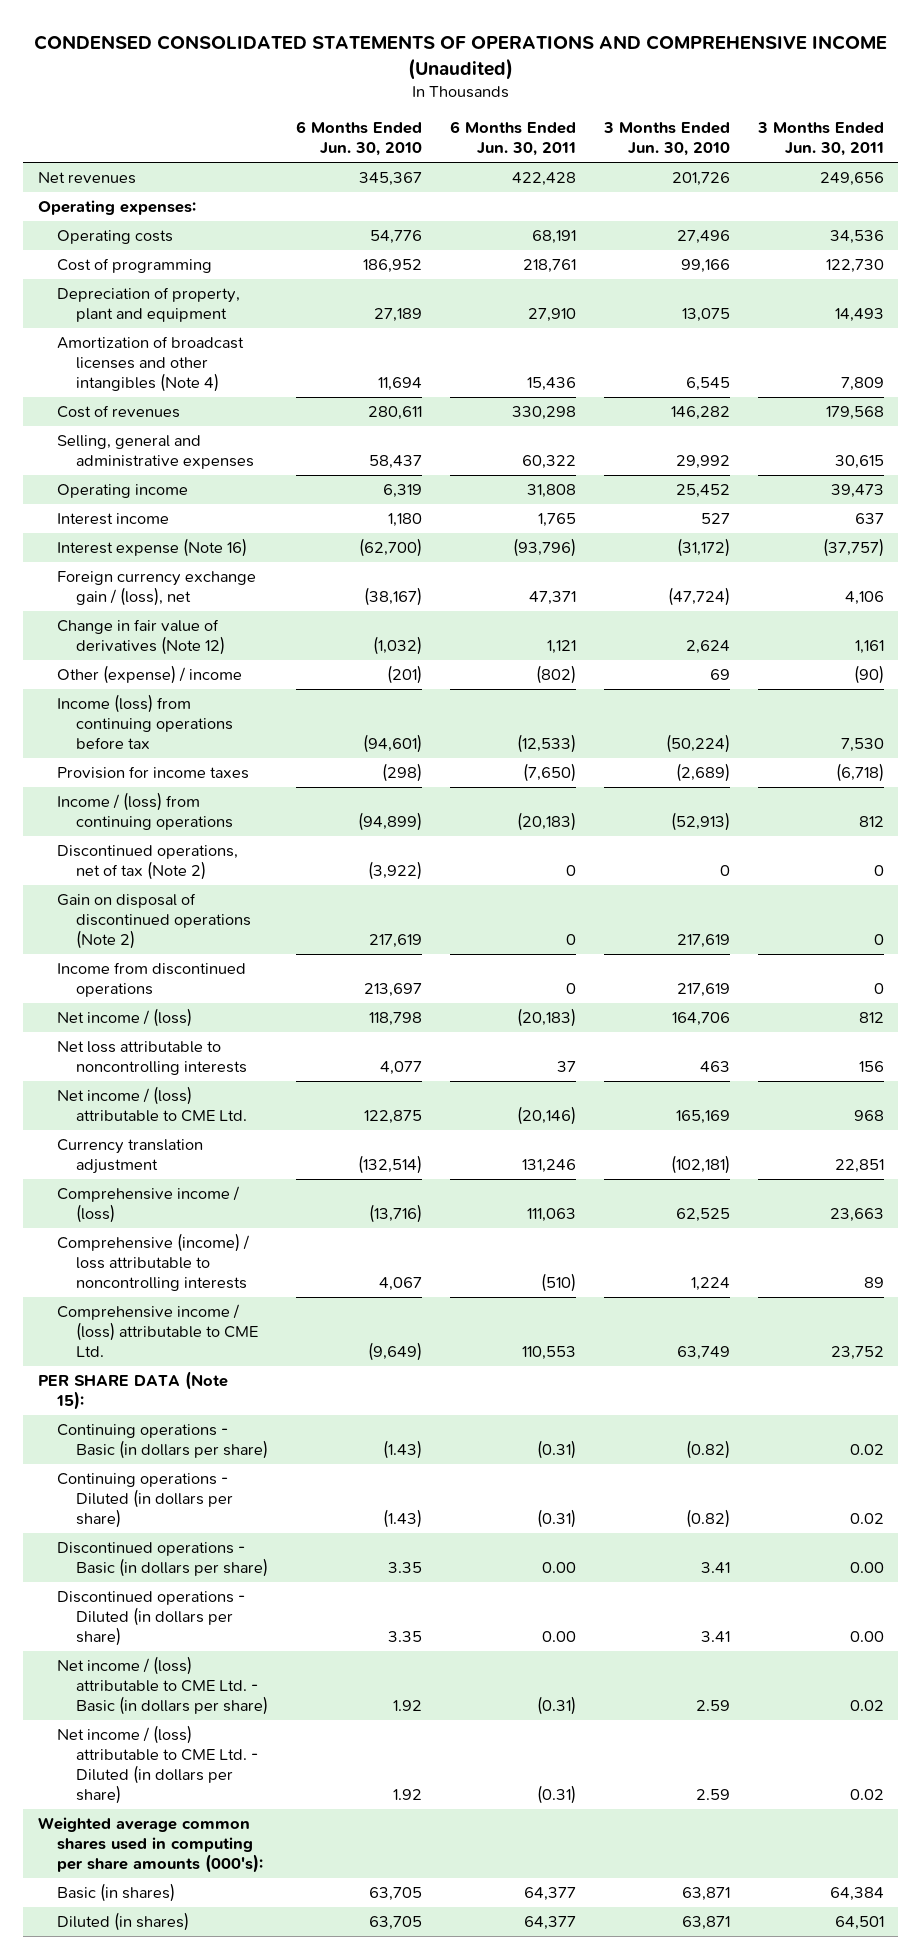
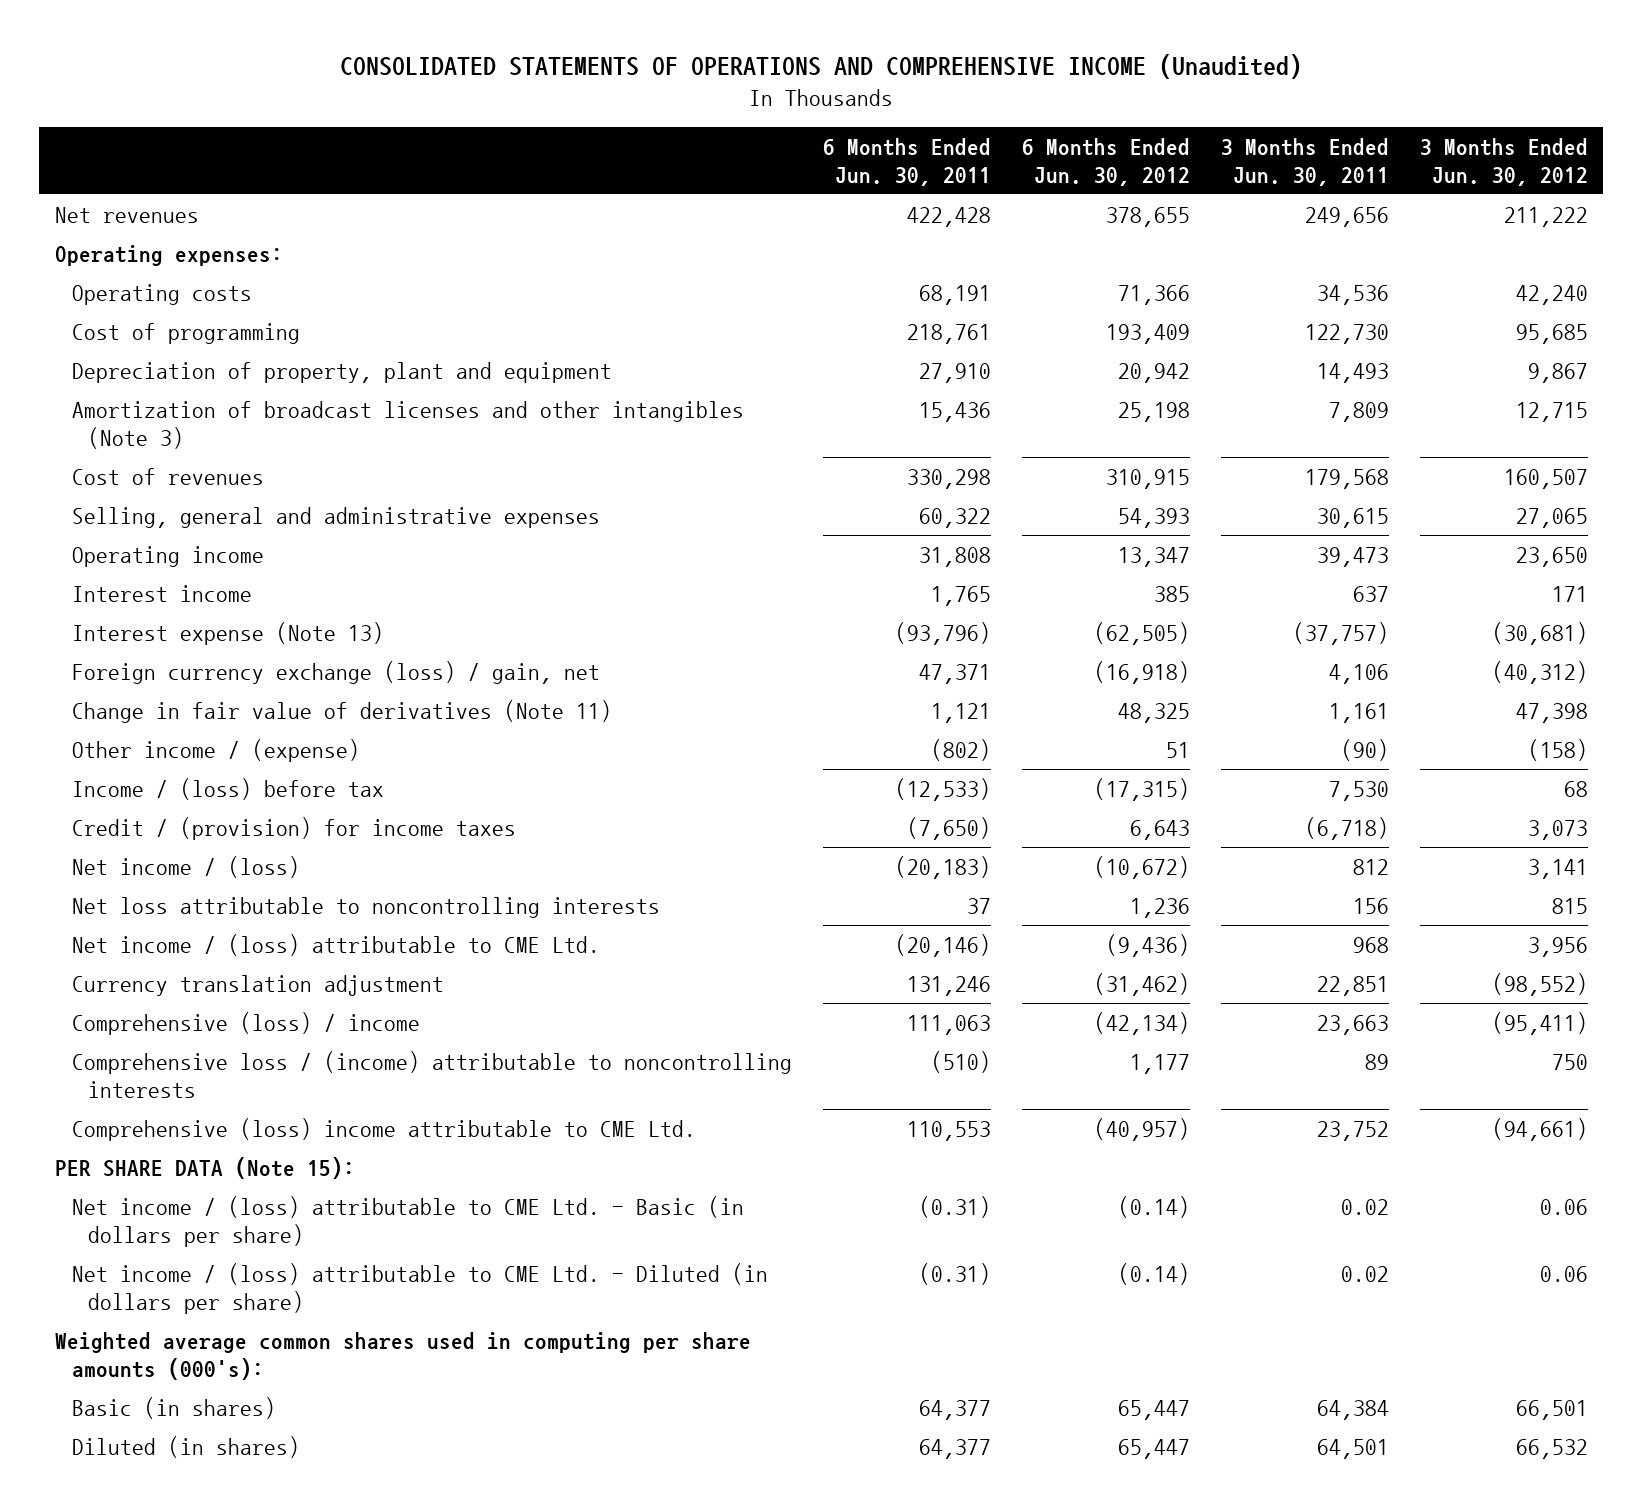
- CONDENSED CONSOLIDATED STATEMENTS OF OPERATIONS AND COMPREHENSIVE INCOME (Unaudited)
+ CONSOLIDATED STATEMENTS OF OPERATIONS AND COMPREHENSIVE INCOME (Unaudited)
- | 6 Months Ended Jun. 30, 2010 | 6 Months Ended Jun. 30, 2011 | 3 Months Ended Jun. 30, 2010 | 3 Months Ended Jun. 30, 2011
+ | 6 Months Ended Jun. 30, 2011 | 6 Months Ended Jun. 30, 2012 | 3 Months Ended Jun. 30, 2011 | 3 Months Ended Jun. 30, 2012
- Amortization of broadcast licenses and other intangibles (Note 4) | 11,694 | 15,436 | 6,545 | 7,809
+ Amortization of broadcast licenses and other intangibles (Note 3) | 15,436 | 25,198 | 7,809 | 12,715
- Interest expense (Note 16) | (62,700) | (93,796) | (31,172) | (37,757)
- Foreign currency exchange gain / (loss), net | (38,167) | 47,371 | (47,724) | 4,106
- Change in fair value of derivatives (Note 12) | (1,032) | 1,121 | 2,624 | 1,161
- Other (expense) / income | (201) | (802) | 69 | (90)
- Income (loss) from continuing operations before tax | (94,601) | (12,533) | (50,224) | 7,530
- Provision for income taxes | (298) | (7,650) | (2,689) | (6,718)
- Income / (loss) from continuing operations | (94,899) | (20,183) | (52,913) | 812
- Discontinued operations, net of tax (Note 2) | (3,922) | 0 | 0 | 0
- Gain on disposal of discontinued operations (Note 2) | 217,619 | 0 | 217,619 | 0
- Income from discontinued operations | 213,697 | 0 | 217,619 | 0
+ Interest expense (Note 13) | (93,796) | (62,505) | (37,757) | (30,681)
+ Foreign currency exchange (loss) / gain, net | 47,371 | (16,918) | 4,106 | (40,312)
+ Change in fair value of derivatives (Note 11) | 1,121 | 48,325 | 1,161 | 47,398
+ Other income / (expense) | (802) | 51 | (90) | (158)
+ Income / (loss) before tax | (12,533) | (17,315) | 7,530 | 68
+ Credit / (provision) for income taxes | (7,650) | 6,643 | (6,718) | 3,073
- Comprehensive income / (loss) | (13,716) | 111,063 | 62,525 | 23,663
- Comprehensive (income) / loss attributable to noncontrolling interests | 4,067 | (510) | 1,224 | 89
- Comprehensive income / (loss) attributable to CME Ltd. | (9,649) | 110,553 | 63,749 | 23,752
+ Comprehensive (loss) / income | 111,063 | (42,134) | 23,663 | (95,411)
+ Comprehensive loss / (income) attributable to noncontrolling interests | (510) | 1,177 | 89 | 750
+ Comprehensive (loss) income attributable to CME Ltd. | 110,553 | (40,957) | 23,752 | (94,661)
- Continuing operations - Basic (in dollars per share) | (1.43) | (0.31) | (0.82) | 0.02
- Continuing operations - Diluted (in dollars per share) | (1.43) | (0.31) | (0.82) | 0.02
- Discontinued operations - Basic (in dollars per share) | 3.35 | 0.00 | 3.41 | 0.00
- Discontinued operations - Diluted (in dollars per share) | 3.35 | 0.00 | 3.41 | 0.00

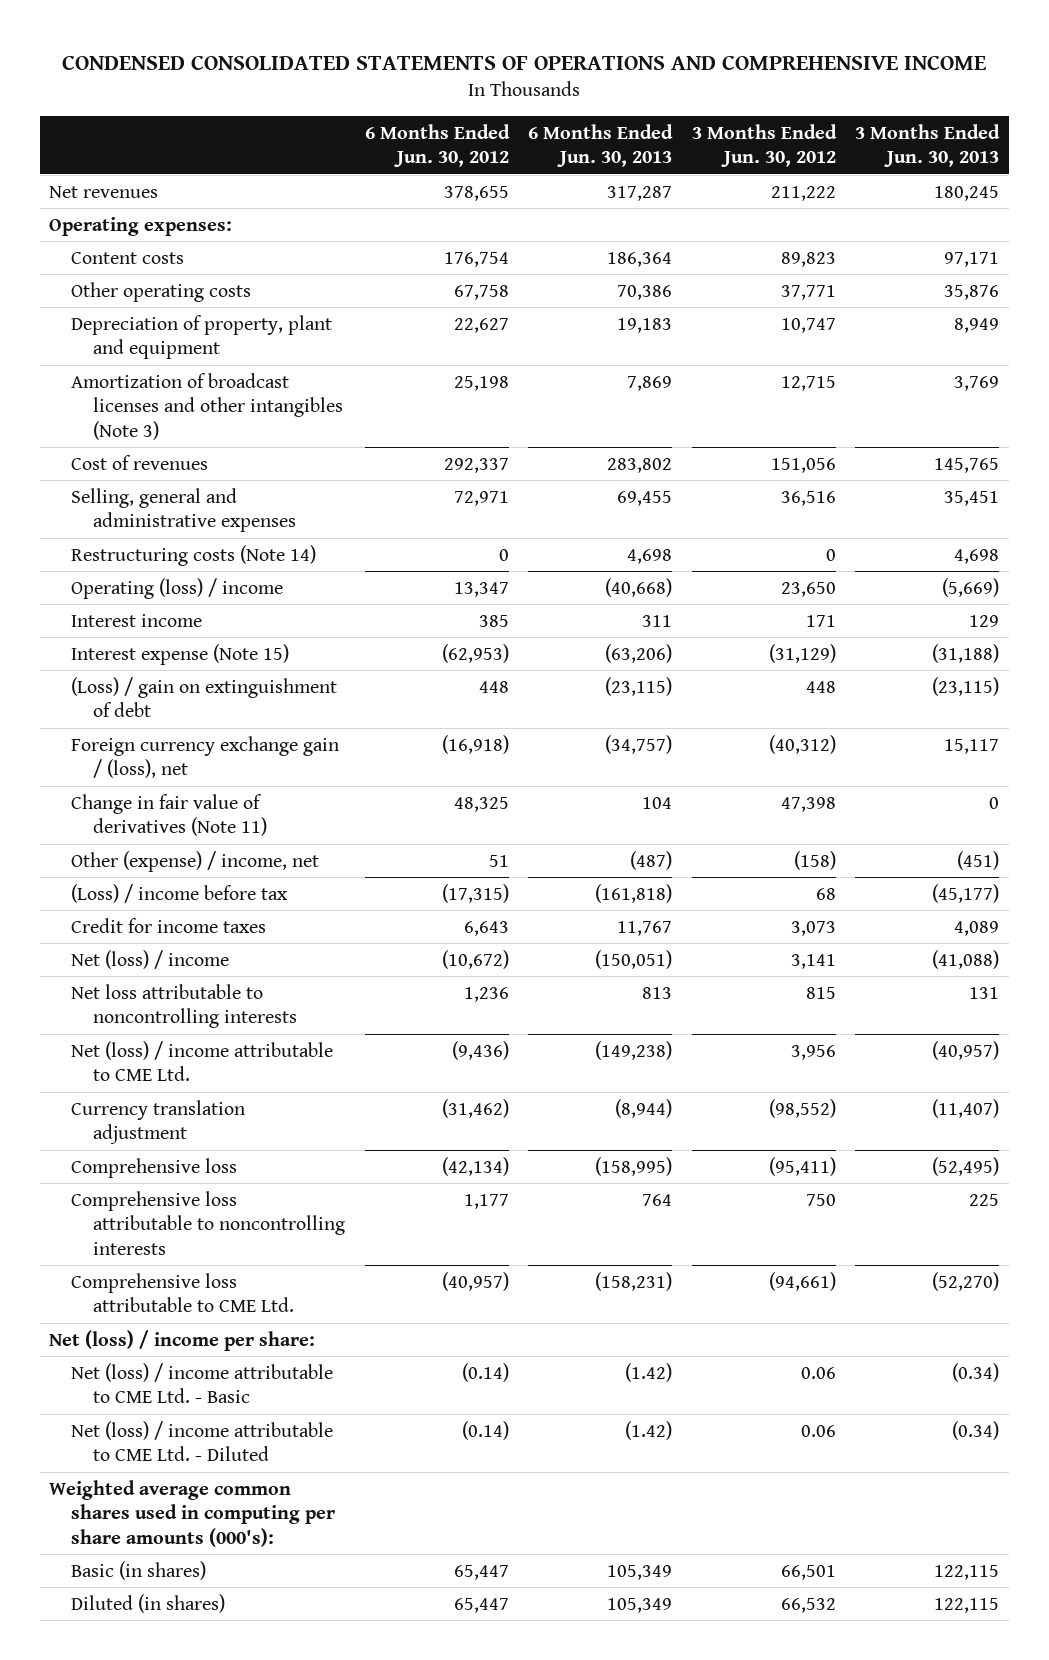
- CONSOLIDATED STATEMENTS OF OPERATIONS AND COMPREHENSIVE INCOME (Unaudited)
+ CONDENSED CONSOLIDATED STATEMENTS OF OPERATIONS AND COMPREHENSIVE INCOME
- | 6 Months Ended Jun. 30, 2011 | 6 Months Ended Jun. 30, 2012 | 3 Months Ended Jun. 30, 2011 | 3 Months Ended Jun. 30, 2012
+ | 6 Months Ended Jun. 30, 2012 | 6 Months Ended Jun. 30, 2013 | 3 Months Ended Jun. 30, 2012 | 3 Months Ended Jun. 30, 2013
- Operating costs | 68,191 | 71,366 | 34,536 | 42,240
- Cost of programming | 218,761 | 193,409 | 122,730 | 95,685
- Depreciation of property, plant and equipment | 27,910 | 20,942 | 14,493 | 9,867
+ Content costs | 176,754 | 186,364 | 89,823 | 97,171
+ Other operating costs | 67,758 | 70,386 | 37,771 | 35,876
+ Depreciation of property, plant and equipment | 22,627 | 19,183 | 10,747 | 8,949
- Cost of revenues | 330,298 | 310,915 | 179,568 | 160,507
- Selling, general and administrative expenses | 60,322 | 54,393 | 30,615 | 27,065
- Operating income | 31,808 | 13,347 | 39,473 | 23,650
+ Cost of revenues | 292,337 | 283,802 | 151,056 | 145,765
+ Selling, general and administrative expenses | 72,971 | 69,455 | 36,516 | 35,451
+ Restructuring costs (Note 14) | 0 | 4,698 | 0 | 4,698
+ Operating (loss) / income | 13,347 | (40,668) | 23,650 | (5,669)
- Interest expense (Note 13) | (93,796) | (62,505) | (37,757) | (30,681)
- Foreign currency exchange (loss) / gain, net | 47,371 | (16,918) | 4,106 | (40,312)
+ Interest expense (Note 15) | (62,953) | (63,206) | (31,129) | (31,188)
+ (Loss) / gain on extinguishment of debt | 448 | (23,115) | 448 | (23,115)
+ Foreign currency exchange gain / (loss), net | (16,918) | (34,757) | (40,312) | 15,117
- Other income / (expense) | (802) | 51 | (90) | (158)
- Income / (loss) before tax | (12,533) | (17,315) | 7,530 | 68
- Credit / (provision) for income taxes | (7,650) | 6,643 | (6,718) | 3,073
- Net income / (loss) | (20,183) | (10,672) | 812 | 3,141
+ Other (expense) / income, net | 51 | (487) | (158) | (451)
+ (Loss) / income before tax | (17,315) | (161,818) | 68 | (45,177)
+ Credit for income taxes | 6,643 | 11,767 | 3,073 | 4,089
+ Net (loss) / income | (10,672) | (150,051) | 3,141 | (41,088)
- Net income / (loss) attributable to CME Ltd. | (20,146) | (9,436) | 968 | 3,956
+ Net (loss) / income attributable to CME Ltd. | (9,436) | (149,238) | 3,956 | (40,957)
- Comprehensive (loss) / income | 111,063 | (42,134) | 23,663 | (95,411)
- Comprehensive loss / (income) attributable to noncontrolling interests | (510) | 1,177 | 89 | 750
- Comprehensive (loss) income attributable to CME Ltd. | 110,553 | (40,957) | 23,752 | (94,661)
- PER SHARE DATA (Note 15):
- Net income / (loss) attributable to CME Ltd. - Basic (in dollars per share) | (0.31) | (0.14) | 0.02 | 0.06
- Net income / (loss) attributable to CME Ltd. - Diluted (in dollars per share) | (0.31) | (0.14) | 0.02 | 0.06
+ Comprehensive loss | (42,134) | (158,995) | (95,411) | (52,495)
+ Comprehensive loss attributable to noncontrolling interests | 1,177 | 764 | 750 | 225
+ Comprehensive loss attributable to CME Ltd. | (40,957) | (158,231) | (94,661) | (52,270)
+ Net (loss) / income per share:
+ Net (loss) / income attributable to CME Ltd. - Basic | (0.14) | (1.42) | 0.06 | (0.34)
+ Net (loss) / income attributable to CME Ltd. - Diluted | (0.14) | (1.42) | 0.06 | (0.34)

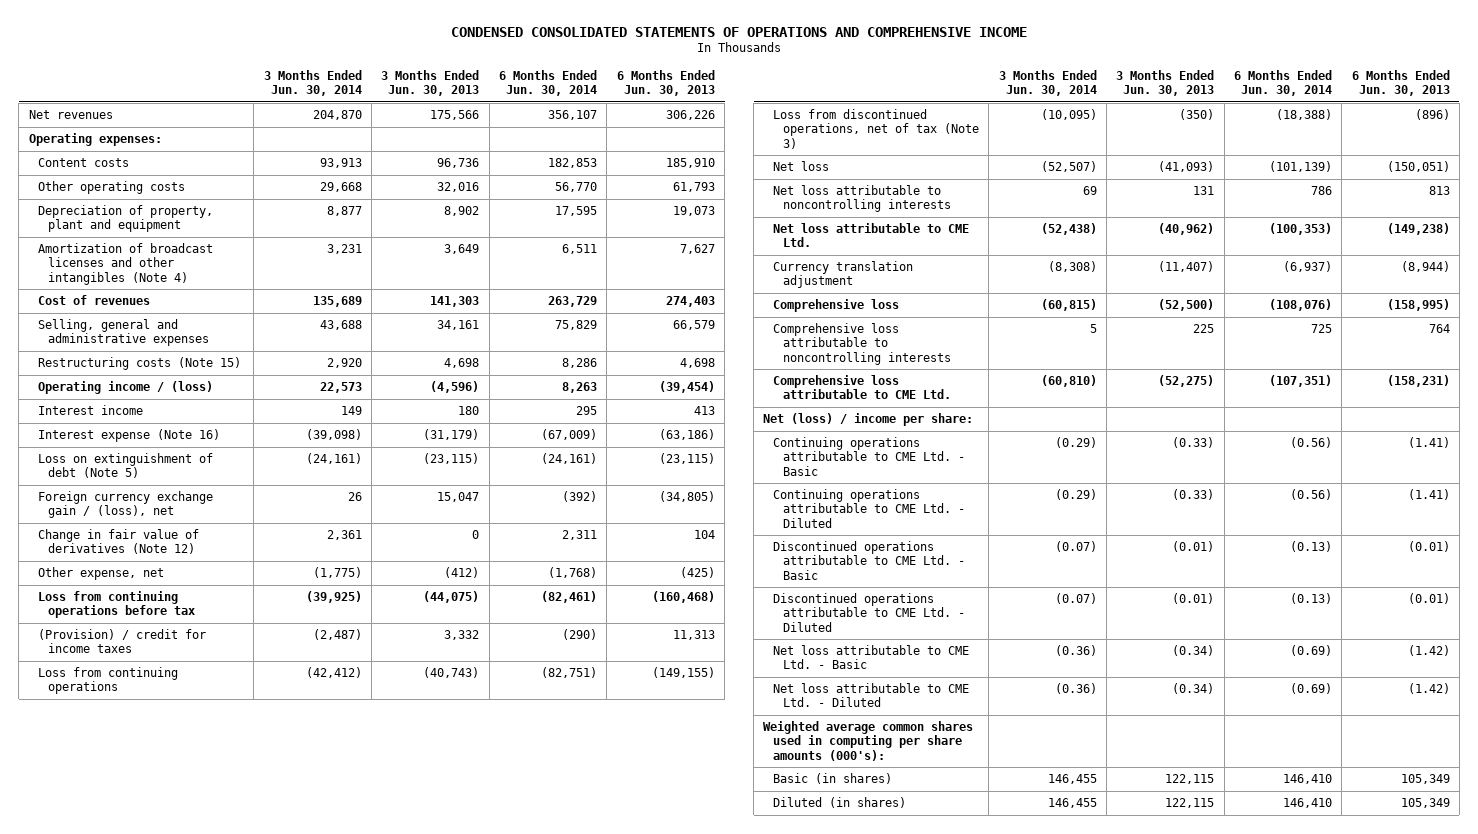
- | 6 Months Ended Jun. 30, 2012 | 6 Months Ended Jun. 30, 2013 | 3 Months Ended Jun. 30, 2012 | 3 Months Ended Jun. 30, 2013
+ | 3 Months Ended Jun. 30, 2014 | 3 Months Ended Jun. 30, 2013 | 6 Months Ended Jun. 30, 2014 | 6 Months Ended Jun. 30, 2013
- Net revenues | 378,655 | 317,287 | 211,222 | 180,245
+ Net revenues | 204,870 | 175,566 | 356,107 | 306,226
- Content costs | 176,754 | 186,364 | 89,823 | 97,171
- Other operating costs | 67,758 | 70,386 | 37,771 | 35,876
- Depreciation of property, plant and equipment | 22,627 | 19,183 | 10,747 | 8,949
- Amortization of broadcast licenses and other intangibles (Note 3) | 25,198 | 7,869 | 12,715 | 3,769
- Cost of revenues | 292,337 | 283,802 | 151,056 | 145,765
- Selling, general and administrative expenses | 72,971 | 69,455 | 36,516 | 35,451
- Restructuring costs (Note 14) | 0 | 4,698 | 0 | 4,698
- Operating (loss) / income | 13,347 | (40,668) | 23,650 | (5,669)
- Interest income | 385 | 311 | 171 | 129
- Interest expense (Note 15) | (62,953) | (63,206) | (31,129) | (31,188)
- (Loss) / gain on extinguishment of debt | 448 | (23,115) | 448 | (23,115)
- Foreign currency exchange gain / (loss), net | (16,918) | (34,757) | (40,312) | 15,117
- Change in fair value of derivatives (Note 11) | 48,325 | 104 | 47,398 | 0
- Other (expense) / income, net | 51 | (487) | (158) | (451)
- (Loss) / income before tax | (17,315) | (161,818) | 68 | (45,177)
- Credit for income taxes | 6,643 | 11,767 | 3,073 | 4,089
- Net (loss) / income | (10,672) | (150,051) | 3,141 | (41,088)
+ Content costs | 93,913 | 96,736 | 182,853 | 185,910
+ Other operating costs | 29,668 | 32,016 | 56,770 | 61,793
+ Depreciation of property, plant and equipment | 8,877 | 8,902 | 17,595 | 19,073
+ Amortization of broadcast licenses and other intangibles (Note 4) | 3,231 | 3,649 | 6,511 | 7,627
+ Cost of revenues | 135,689 | 141,303 | 263,729 | 274,403
+ Selling, general and administrative expenses | 43,688 | 34,161 | 75,829 | 66,579
+ Restructuring costs (Note 15) | 2,920 | 4,698 | 8,286 | 4,698
+ Operating income / (loss) | 22,573 | (4,596) | 8,263 | (39,454)
+ Interest income | 149 | 180 | 295 | 413
+ Interest expense (Note 16) | (39,098) | (31,179) | (67,009) | (63,186)
+ Loss on extinguishment of debt (Note 5) | (24,161) | (23,115) | (24,161) | (23,115)
+ Foreign currency exchange gain / (loss), net | 26 | 15,047 | (392) | (34,805)
+ Change in fair value of derivatives (Note 12) | 2,361 | 0 | 2,311 | 104
+ Other expense, net | (1,775) | (412) | (1,768) | (425)
+ Loss from continuing operations before tax | (39,925) | (44,075) | (82,461) | (160,468)
+ (Provision) / credit for income taxes | (2,487) | 3,332 | (290) | 11,313
+ Loss from continuing operations | (42,412) | (40,743) | (82,751) | (149,155)
+ Loss from discontinued operations, net of tax (Note 3) | (10,095) | (350) | (18,388) | (896)
+ Net loss | (52,507) | (41,093) | (101,139) | (150,051)
- Net (loss) / income attributable to CME Ltd. | (9,436) | (149,238) | 3,956 | (40,957)
+ Net loss attributable to CME Ltd. | (52,438) | (40,962) | (100,353) | (149,238)
- Comprehensive loss | (42,134) | (158,995) | (95,411) | (52,495)
+ Comprehensive loss | (60,815) | (52,500) | (108,076) | (158,995)
- Comprehensive loss attributable to CME Ltd. | (40,957) | (158,231) | (94,661) | (52,270)
+ Comprehensive loss attributable to CME Ltd. | (60,810) | (52,275) | (107,351) | (158,231)
- Net (loss) / income attributable to CME Ltd. - Basic | (0.14) | (1.42) | 0.06 | (0.34)
- Net (loss) / income attributable to CME Ltd. - Diluted | (0.14) | (1.42) | 0.06 | (0.34)
+ Continuing operations attributable to CME Ltd. - Basic | (0.29) | (0.33) | (0.56) | (1.41)
+ Continuing operations attributable to CME Ltd. - Diluted | (0.29) | (0.33) | (0.56) | (1.41)
+ Discontinued operations attributable to CME Ltd. - Basic | (0.07) | (0.01) | (0.13) | (0.01)
+ Discontinued operations attributable to CME Ltd. - Diluted | (0.07) | (0.01) | (0.13) | (0.01)
+ Net loss attributable to CME Ltd. - Basic | (0.36) | (0.34) | (0.69) | (1.42)
+ Net loss attributable to CME Ltd. - Diluted | (0.36) | (0.34) | (0.69) | (1.42)

